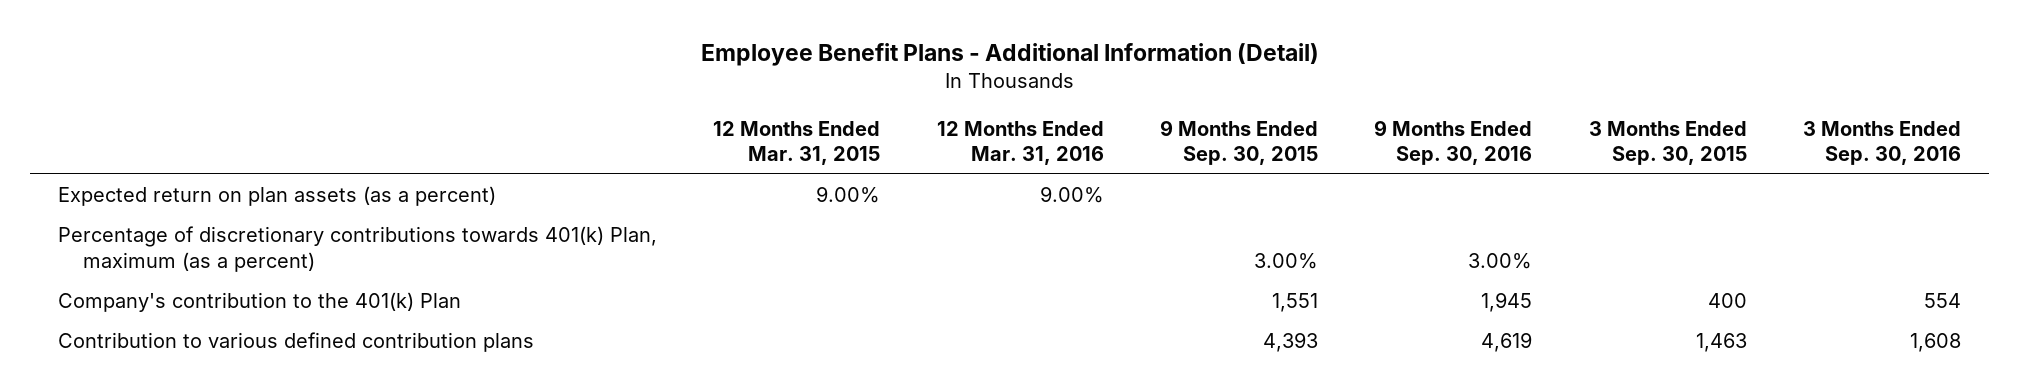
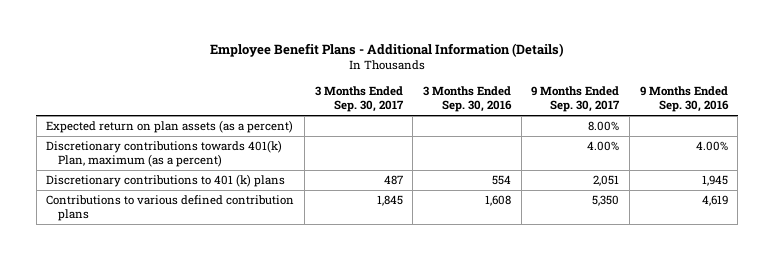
- Employee Benefit Plans - Additional Information (Detail)
+ Employee Benefit Plans - Additional Information (Details)
- | 12 Months Ended Mar. 31, 2015 | 12 Months Ended Mar. 31, 2016 | 9 Months Ended Sep. 30, 2015 | 9 Months Ended Sep. 30, 2016 | 3 Months Ended Sep. 30, 2015 | 3 Months Ended Sep. 30, 2016
+ | 3 Months Ended Sep. 30, 2017 | 3 Months Ended Sep. 30, 2016 | 9 Months Ended Sep. 30, 2017 | 9 Months Ended Sep. 30, 2016
- Percentage of discretionary contributions towards 401(k) Plan, maximum (as a percent) | | | 3.00% | 3.00% | |
- Company's contribution to the 401(k) Plan | | | 1,551 | 1,945 | 400 | 554
- Contribution to various defined contribution plans | | | 4,393 | 4,619 | 1,463 | 1,608
+ Discretionary contributions towards 401(k) Plan, maximum (as a percent) | | | 4.00% | 4.00%
+ Discretionary contributions to 401 (k) plans | 487 | 554 | 2,051 | 1,945
+ Contributions to various defined contribution plans | 1,845 | 1,608 | 5,350 | 4,619

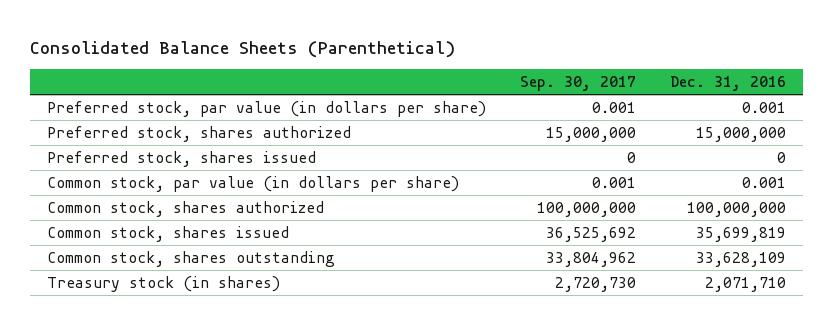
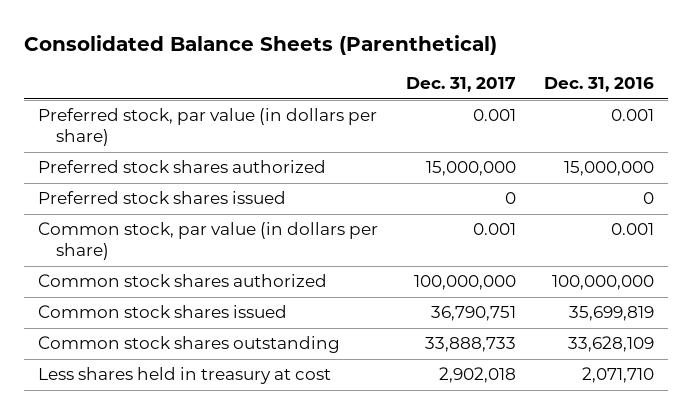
- | Sep. 30, 2017 | Dec. 31, 2016
+ | Dec. 31, 2017 | Dec. 31, 2016
- Preferred stock, shares authorized | 15,000,000 | 15,000,000
- Preferred stock, shares issued | 0 | 0
+ Preferred stock shares authorized | 15,000,000 | 15,000,000
+ Preferred stock shares issued | 0 | 0
- Common stock, shares authorized | 100,000,000 | 100,000,000
- Common stock, shares issued | 36,525,692 | 35,699,819
- Common stock, shares outstanding | 33,804,962 | 33,628,109
- Treasury stock (in shares) | 2,720,730 | 2,071,710
+ Common stock shares authorized | 100,000,000 | 100,000,000
+ Common stock shares issued | 36,790,751 | 35,699,819
+ Common stock shares outstanding | 33,888,733 | 33,628,109
+ Less shares held in treasury at cost | 2,902,018 | 2,071,710

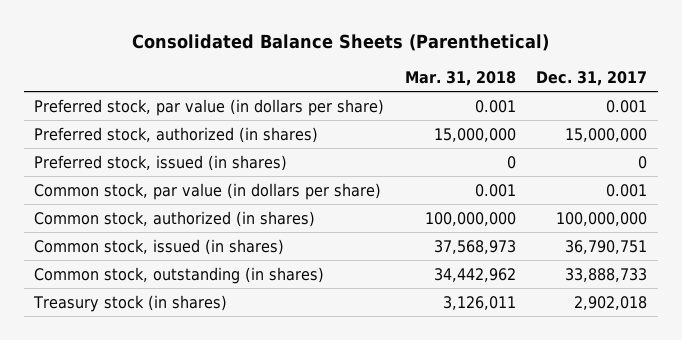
- | Dec. 31, 2017 | Dec. 31, 2016
+ | Mar. 31, 2018 | Dec. 31, 2017
- Preferred stock shares authorized | 15,000,000 | 15,000,000
- Preferred stock shares issued | 0 | 0
+ Preferred stock, authorized (in shares) | 15,000,000 | 15,000,000
+ Preferred stock, issued (in shares) | 0 | 0
- Common stock shares authorized | 100,000,000 | 100,000,000
- Common stock shares issued | 36,790,751 | 35,699,819
- Common stock shares outstanding | 33,888,733 | 33,628,109
- Less shares held in treasury at cost | 2,902,018 | 2,071,710
+ Common stock, authorized (in shares) | 100,000,000 | 100,000,000
+ Common stock, issued (in shares) | 37,568,973 | 36,790,751
+ Common stock, outstanding (in shares) | 34,442,962 | 33,888,733
+ Treasury stock (in shares) | 3,126,011 | 2,902,018

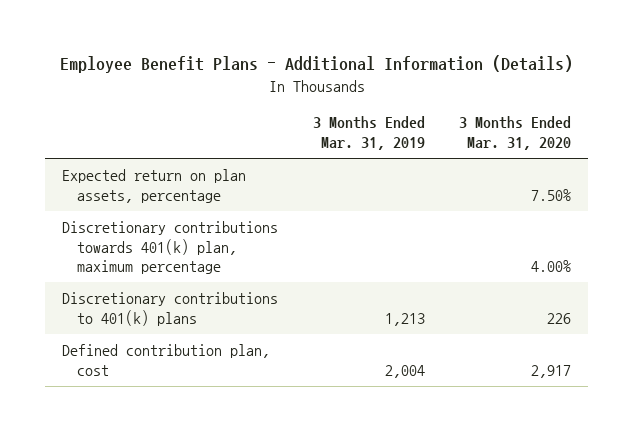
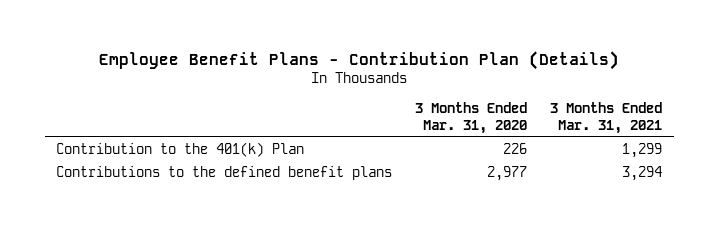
- Employee Benefit Plans - Additional Information (Details)
+ Employee Benefit Plans - Contribution Plan (Details)
- | 3 Months Ended Mar. 31, 2019 | 3 Months Ended Mar. 31, 2020
+ | 3 Months Ended Mar. 31, 2020 | 3 Months Ended Mar. 31, 2021
- Expected return on plan assets, percentage | | 7.50%
- Discretionary contributions towards 401(k) plan, maximum percentage | | 4.00%
- Discretionary contributions to 401(k) plans | 1,213 | 226
- Defined contribution plan, cost | 2,004 | 2,917
+ Contribution to the 401(k) Plan | 226 | 1,299
+ Contributions to the defined benefit plans | 2,977 | 3,294

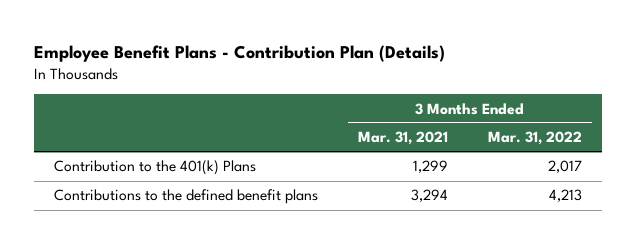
- | 3 Months Ended Mar. 31, 2020 | 3 Months Ended Mar. 31, 2021
+ | 3 Months Ended Mar. 31, 2021 | 3 Months Ended Mar. 31, 2022
- Contribution to the 401(k) Plan | 226 | 1,299
+ Contribution to the 401(k) Plans | 1,299 | 2,017

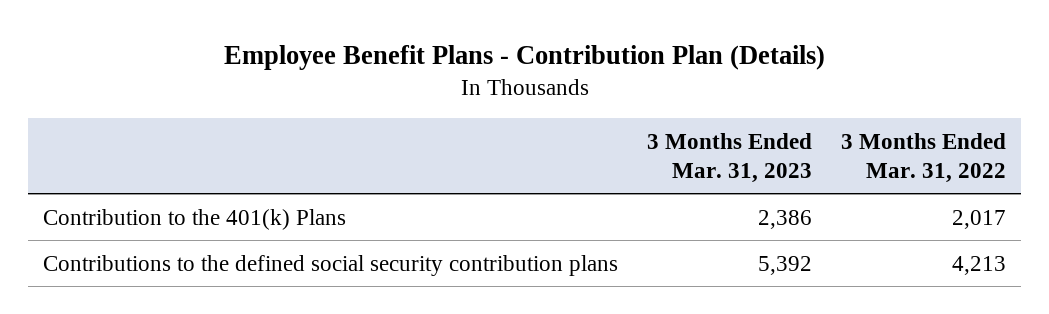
- | 3 Months Ended Mar. 31, 2021 | 3 Months Ended Mar. 31, 2022
+ | 3 Months Ended Mar. 31, 2023 | 3 Months Ended Mar. 31, 2022
- Contributions to the defined benefit plans | 3,294 | 4,213
+ Contributions to the defined social security contribution plans | 5,392 | 4,213

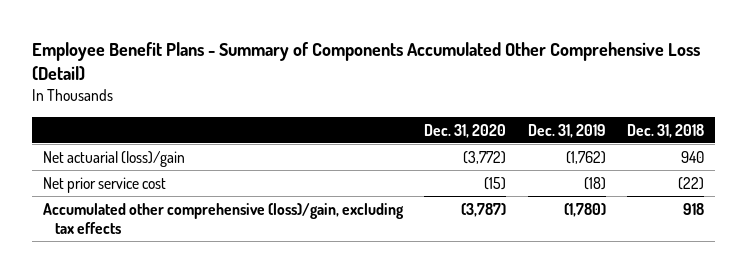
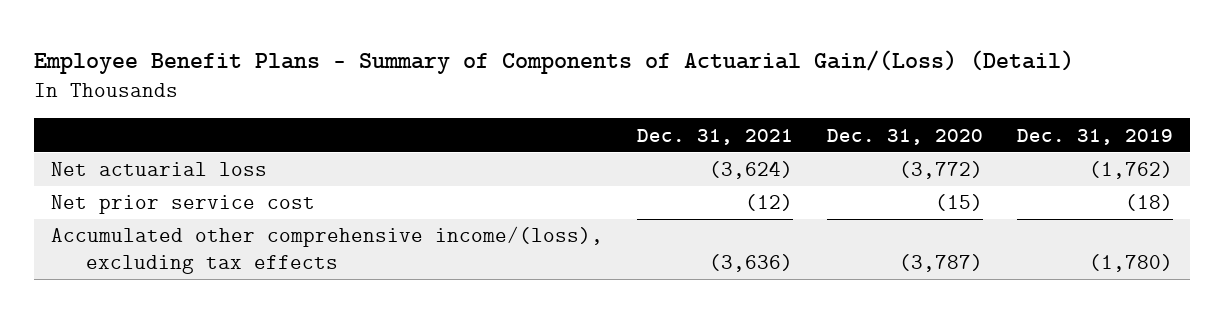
- Employee Benefit Plans - Summary of Components Accumulated Other Comprehensive Loss (Detail)
+ Employee Benefit Plans - Summary of Components of Actuarial Gain/(Loss) (Detail)
- | Dec. 31, 2020 | Dec. 31, 2019 | Dec. 31, 2018
+ | Dec. 31, 2021 | Dec. 31, 2020 | Dec. 31, 2019
- Net actuarial (loss)/gain | (3,772) | (1,762) | 940
+ Net actuarial loss | (3,624) | (3,772) | (1,762)
- Accumulated other comprehensive (loss)/gain, excluding tax effects | (3,787) | (1,780) | 918
+ Accumulated other comprehensive income/(loss), excluding tax effects | (3,636) | (3,787) | (1,780)

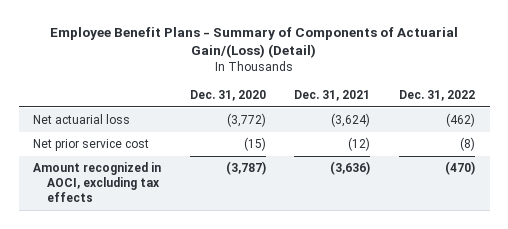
- | Dec. 31, 2021 | Dec. 31, 2020 | Dec. 31, 2019
+ | Dec. 31, 2020 | Dec. 31, 2021 | Dec. 31, 2022
- Accumulated other comprehensive income/(loss), excluding tax effects | (3,636) | (3,787) | (1,780)
+ Amount recognized in AOCI, excluding tax effects | (3,787) | (3,636) | (470)

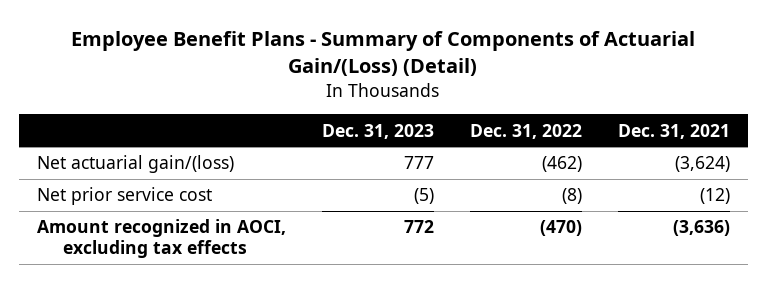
- | Dec. 31, 2020 | Dec. 31, 2021 | Dec. 31, 2022
+ | Dec. 31, 2023 | Dec. 31, 2022 | Dec. 31, 2021
- Net actuarial loss | (3,772) | (3,624) | (462)
+ Net actuarial gain/(loss) | 777 | (462) | (3,624)

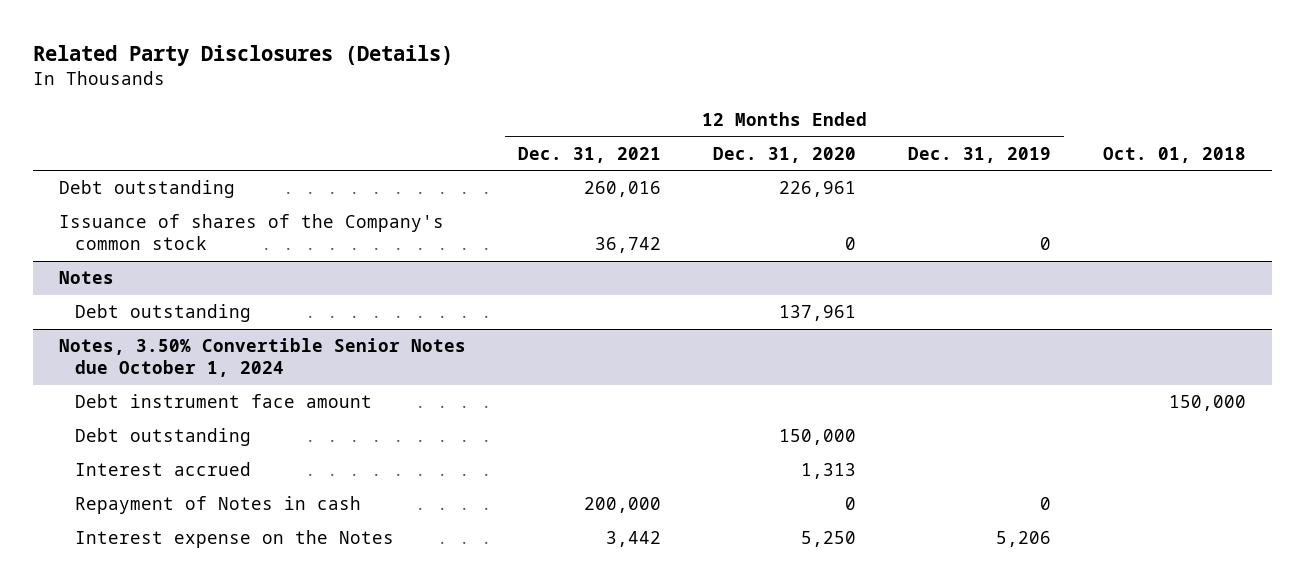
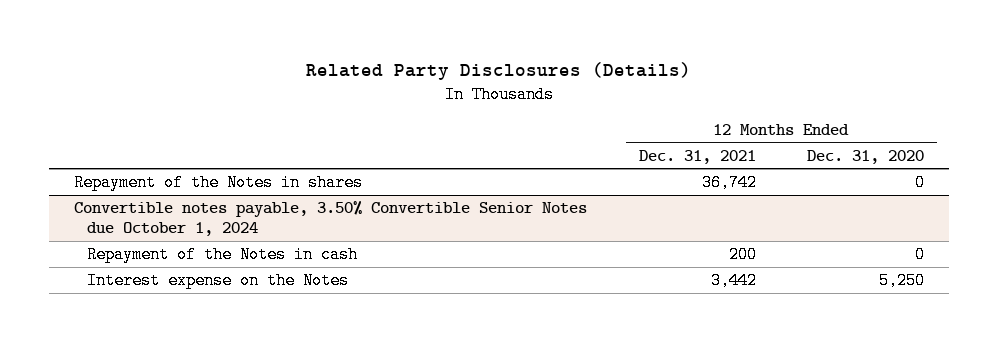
- | 12 Months Ended Dec. 31, 2021 | 12 Months Ended Dec. 31, 2020 | 12 Months Ended Dec. 31, 2019 | Oct. 01, 2018
+ | 12 Months Ended Dec. 31, 2021 | 12 Months Ended Dec. 31, 2020
- Debt outstanding | 260,016 | 226,961 | |
- Issuance of shares of the Company's common stock | 36,742 | 0 | 0 |
- Notes
- Debt outstanding | | 137,961 | |
- Notes, 3.50% Convertible Senior Notes due October 1, 2024
- Debt instrument face amount | | | | 150,000
- Debt outstanding | | 150,000 | |
- Interest accrued | | 1,313 | |
- Repayment of Notes in cash | 200,000 | 0 | 0 |
+ Repayment of the Notes in shares | 36,742 | 0
+ Convertible notes payable, 3.50% Convertible Senior Notes due October 1, 2024
+ Repayment of the Notes in cash | 200 | 0

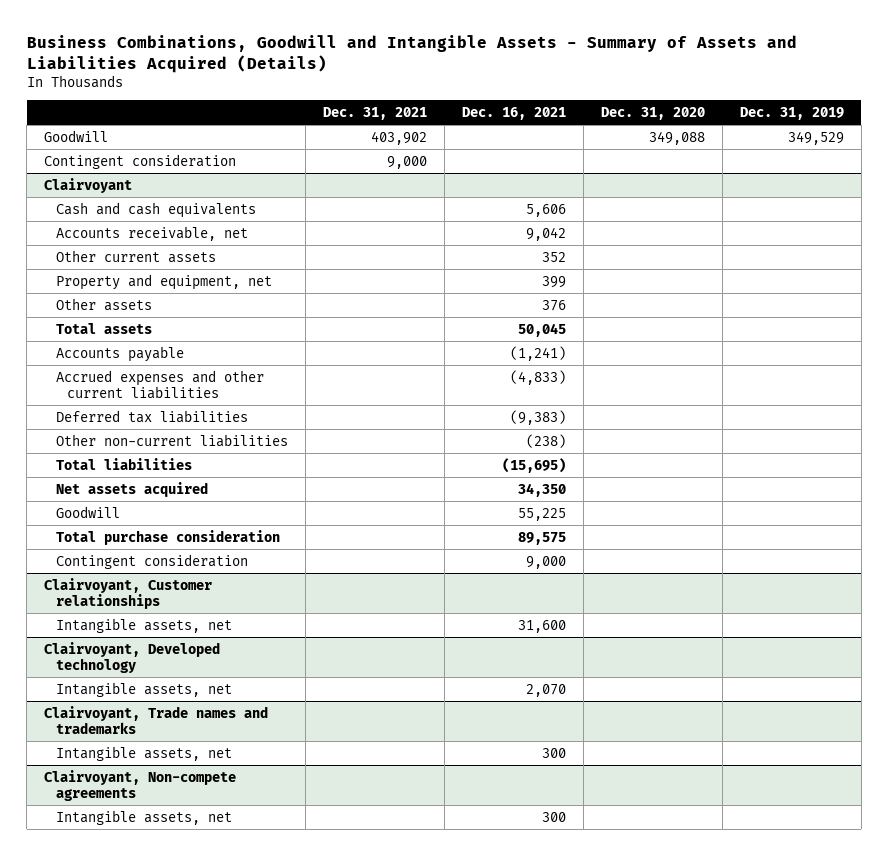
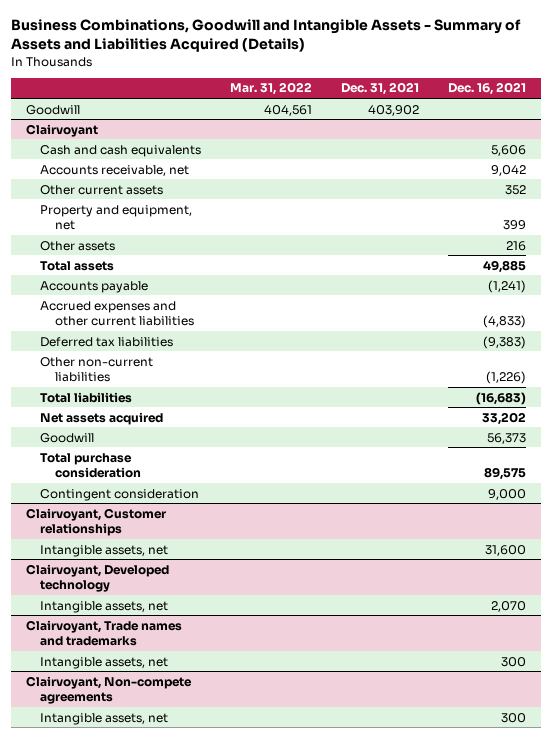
- | Dec. 31, 2021 | Dec. 16, 2021 | Dec. 31, 2020 | Dec. 31, 2019
+ | Mar. 31, 2022 | Dec. 31, 2021 | Dec. 16, 2021
- Contingent consideration | 9,000 | | |
@ Clairvoyant
- Other assets | | 376 | |
- Total assets | | 50,045 | |
+ Other assets | | | 216
+ Total assets | | | 49,885
- Other non-current liabilities | | (238) | |
- Total liabilities | | (15,695) | |
- Net assets acquired | | 34,350 | |
- Goodwill | | 55,225 | |
+ Other non-current liabilities | | | (1,226)
+ Total liabilities | | | (16,683)
+ Net assets acquired | | | 33,202
+ Goodwill | | | 56,373

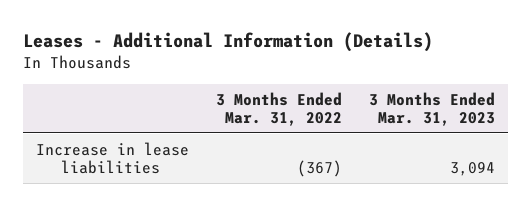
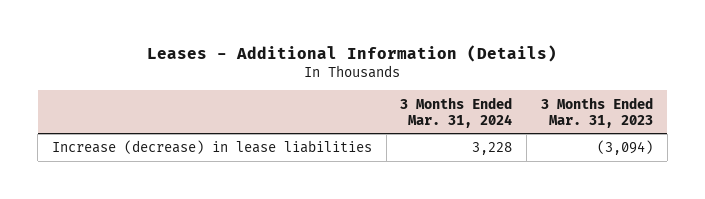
- | 3 Months Ended Mar. 31, 2022 | 3 Months Ended Mar. 31, 2023
+ | 3 Months Ended Mar. 31, 2024 | 3 Months Ended Mar. 31, 2023
- Increase in lease liabilities | (367) | 3,094
+ Increase (decrease) in lease liabilities | 3,228 | (3,094)

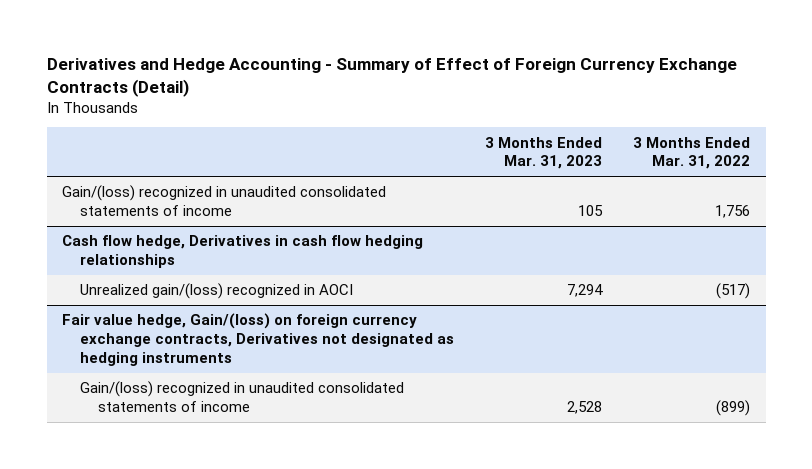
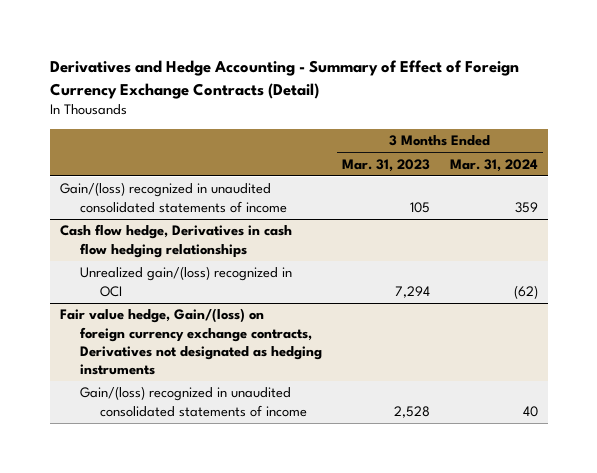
- | 3 Months Ended Mar. 31, 2023 | 3 Months Ended Mar. 31, 2022
+ | 3 Months Ended Mar. 31, 2023 | 3 Months Ended Mar. 31, 2024
@ Cash flow hedge, Derivatives in cash flow hedging relationships
- Unrealized gain/(loss) recognized in AOCI | 7,294 | (517)
+ Unrealized gain/(loss) recognized in OCI | 7,294 | (62)

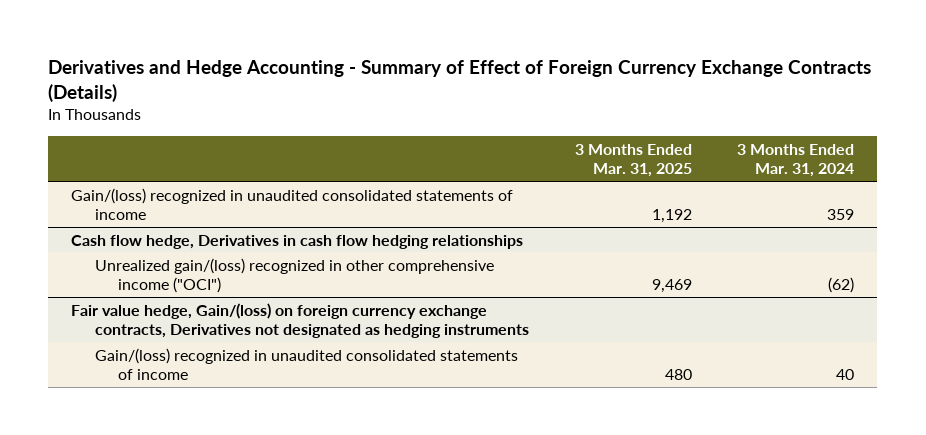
- Derivatives and Hedge Accounting - Summary of Effect of Foreign Currency Exchange Contracts (Detail)
+ Derivatives and Hedge Accounting - Summary of Effect of Foreign Currency Exchange Contracts (Details)
- | 3 Months Ended Mar. 31, 2023 | 3 Months Ended Mar. 31, 2024
+ | 3 Months Ended Mar. 31, 2025 | 3 Months Ended Mar. 31, 2024
@ Cash flow hedge, Derivatives in cash flow hedging relationships
- Unrealized gain/(loss) recognized in OCI | 7,294 | (62)
+ Unrealized gain/(loss) recognized in other comprehensive income ("OCI") | 9,469 | (62)

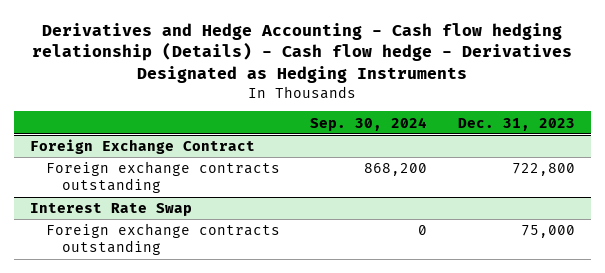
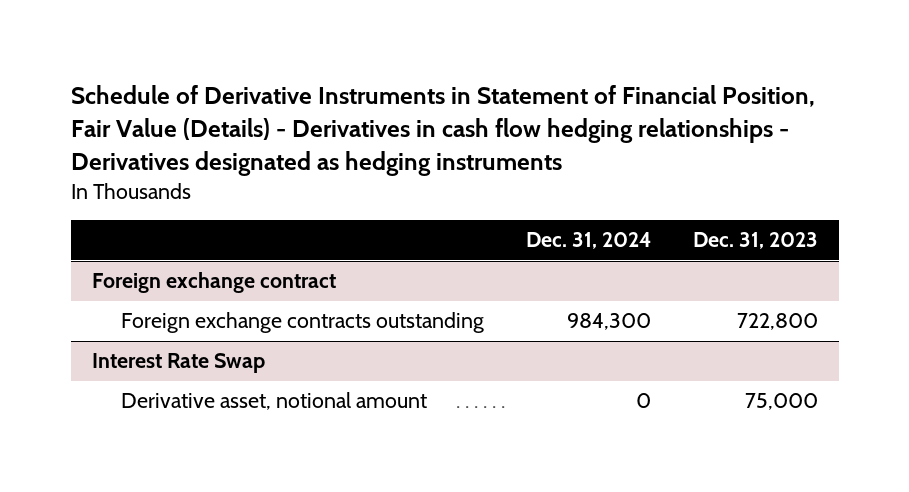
- Derivatives and Hedge Accounting - Cash flow hedging relationship (Details) - Cash flow hedge - Derivatives Designated as Hedging Instruments
+ Schedule of Derivative Instruments in Statement of Financial Position, Fair Value (Details) - Derivatives in cash flow hedging relationships - Derivatives designated as hedging instruments
- | Sep. 30, 2024 | Dec. 31, 2023
+ | Dec. 31, 2024 | Dec. 31, 2023
- Foreign Exchange Contract
+ Foreign exchange contract
@ Interest Rate Swap
- Foreign exchange contracts outstanding | 0 | 75,000
+ Derivative asset, notional amount | 0 | 75,000

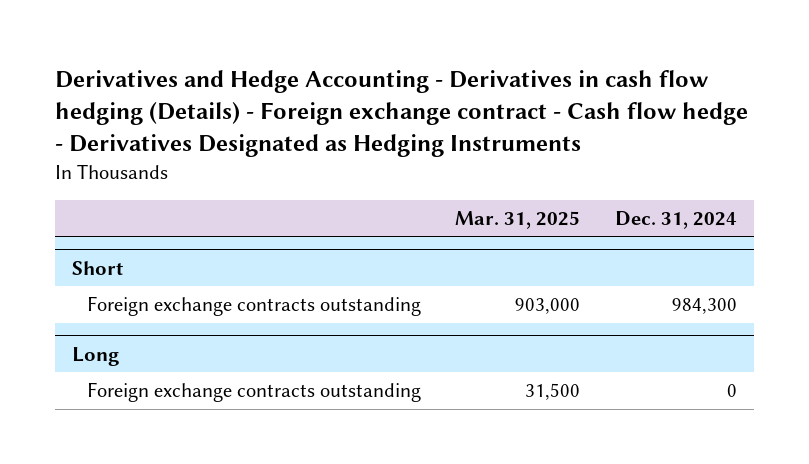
- Schedule of Derivative Instruments in Statement of Financial Position, Fair Value (Details) - Derivatives in cash flow hedging relationships - Derivatives designated as hedging instruments
+ Derivatives and Hedge Accounting - Derivatives in cash flow hedging (Details) - Foreign exchange contract - Cash flow hedge - Derivatives Designated as Hedging Instruments
- | Dec. 31, 2024 | Dec. 31, 2023
+ | Mar. 31, 2025 | Dec. 31, 2024
- Foreign exchange contract
+ Short
- Interest Rate Swap
- Derivative asset, notional amount | 0 | 75,000
+ Long
+ Foreign exchange contracts outstanding | 31,500 | 0

